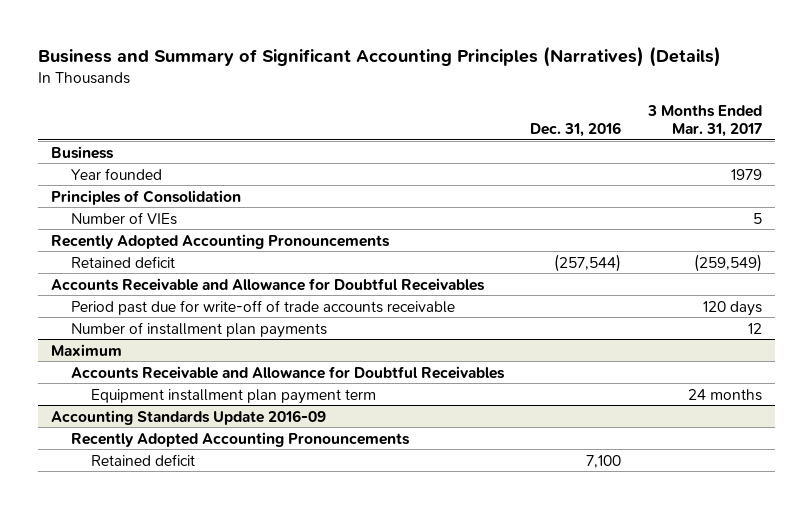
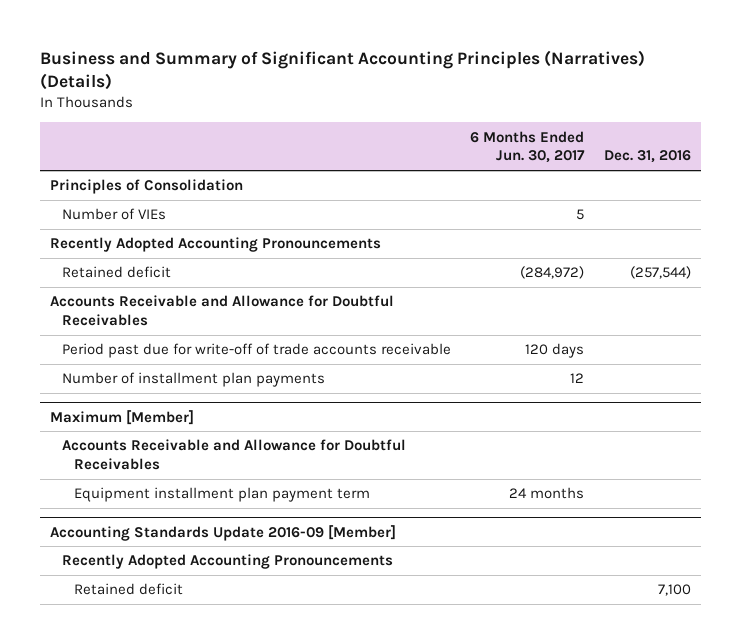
- | Dec. 31, 2016 | 3 Months Ended Mar. 31, 2017
+ | 6 Months Ended Jun. 30, 2017 | Dec. 31, 2016
- Business
- Year founded | | 1979
- Maximum
+ Maximum [Member]
- Accounting Standards Update 2016-09
+ Accounting Standards Update 2016-09 [Member]

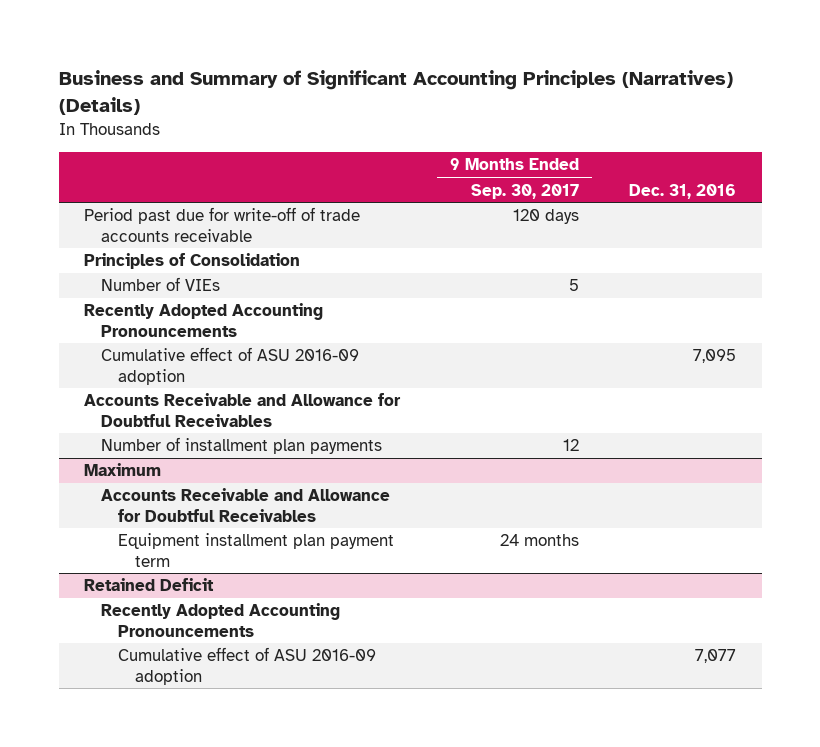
- | 6 Months Ended Jun. 30, 2017 | Dec. 31, 2016
+ | 9 Months Ended Sep. 30, 2017 | Dec. 31, 2016
moved up: Period past due for write-off of trade accounts receivable | 120 days |
- Retained deficit | (284,972) | (257,544)
+ Cumulative effect of ASU 2016-09 adoption | | 7,095
- Maximum [Member]
+ Maximum
- Accounting Standards Update 2016-09 [Member]
- Recently Adopted Accounting Pronouncements
- Retained deficit | | 7,100
+ Retained Deficit
+ Recently Adopted Accounting Pronouncements
+ Cumulative effect of ASU 2016-09 adoption | | 7,077

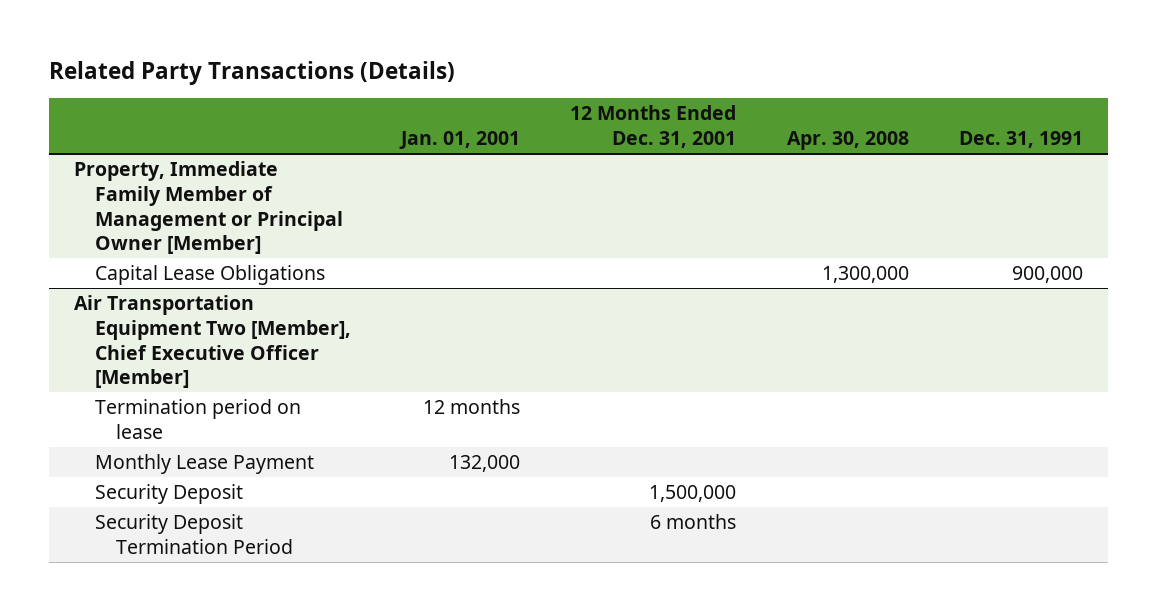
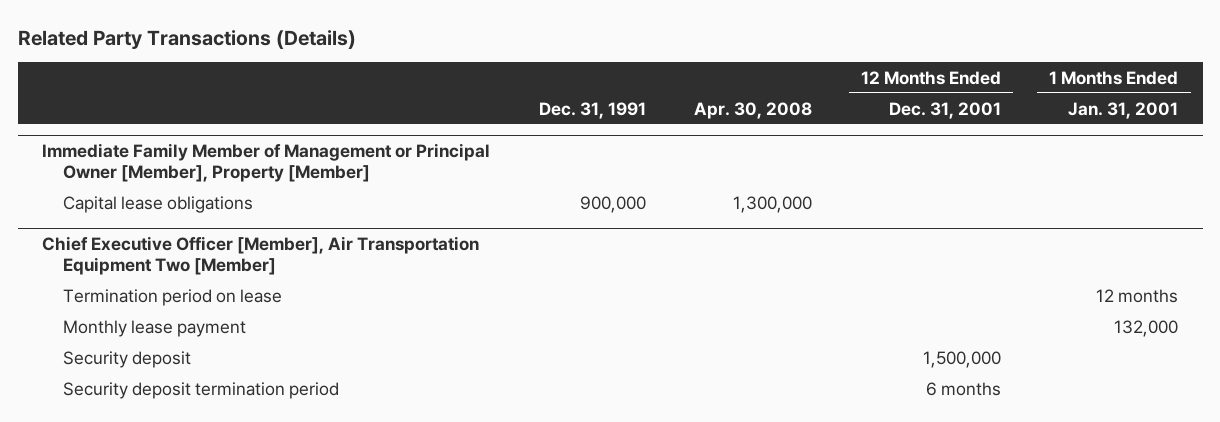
- | Jan. 01, 2001 | 12 Months Ended Dec. 31, 2001 | Apr. 30, 2008 | Dec. 31, 1991
+ | Dec. 31, 1991 | Apr. 30, 2008 | 12 Months Ended Dec. 31, 2001 | 1 Months Ended Jan. 31, 2001
- Property, Immediate Family Member of Management or Principal Owner [Member]
- Capital Lease Obligations | | | 1,300,000 | 900,000
- Air Transportation Equipment Two [Member], Chief Executive Officer [Member]
+ Immediate Family Member of Management or Principal Owner [Member], Property [Member]
+ Capital lease obligations | 900,000 | 1,300,000 | |
+ Chief Executive Officer [Member], Air Transportation Equipment Two [Member]
- Monthly Lease Payment | 132,000 | | |
- Security Deposit | | 1,500,000 | |
- Security Deposit Termination Period | | 6 months | |
+ Monthly lease payment | | | | 132,000
+ Security deposit | | | 1,500,000 |
+ Security deposit termination period | | | 6 months |

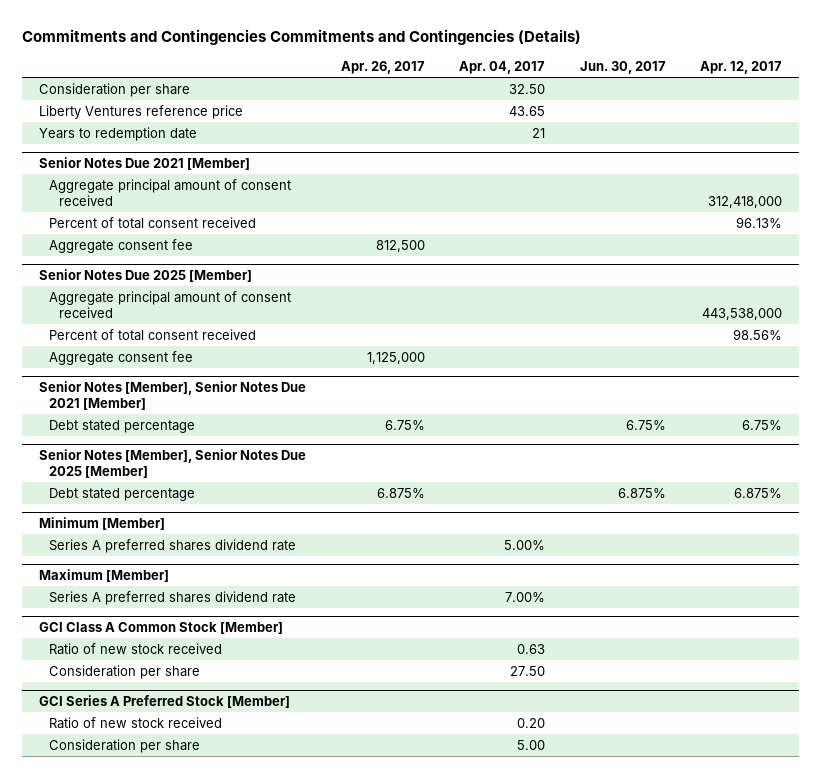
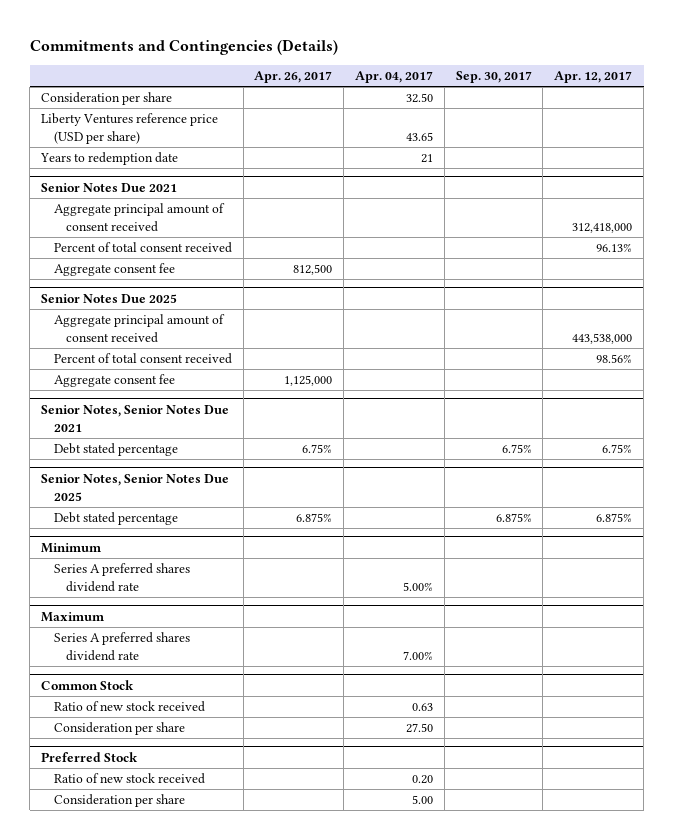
- Commitments and Contingencies Commitments and Contingencies (Details)
+ Commitments and Contingencies (Details)
- | Apr. 26, 2017 | Apr. 04, 2017 | Jun. 30, 2017 | Apr. 12, 2017
+ | Apr. 26, 2017 | Apr. 04, 2017 | Sep. 30, 2017 | Apr. 12, 2017
- Liberty Ventures reference price | | 43.65 | |
+ Liberty Ventures reference price (USD per share) | | 43.65 | |
- Senior Notes Due 2021 [Member]
+ Senior Notes Due 2021
- Senior Notes Due 2025 [Member]
+ Senior Notes Due 2025
- Senior Notes [Member], Senior Notes Due 2021 [Member]
+ Senior Notes, Senior Notes Due 2021
- Senior Notes [Member], Senior Notes Due 2025 [Member]
+ Senior Notes, Senior Notes Due 2025
- Minimum [Member]
+ Minimum
- Maximum [Member]
+ Maximum
- GCI Class A Common Stock [Member]
+ Common Stock
- GCI Series A Preferred Stock [Member]
+ Preferred Stock

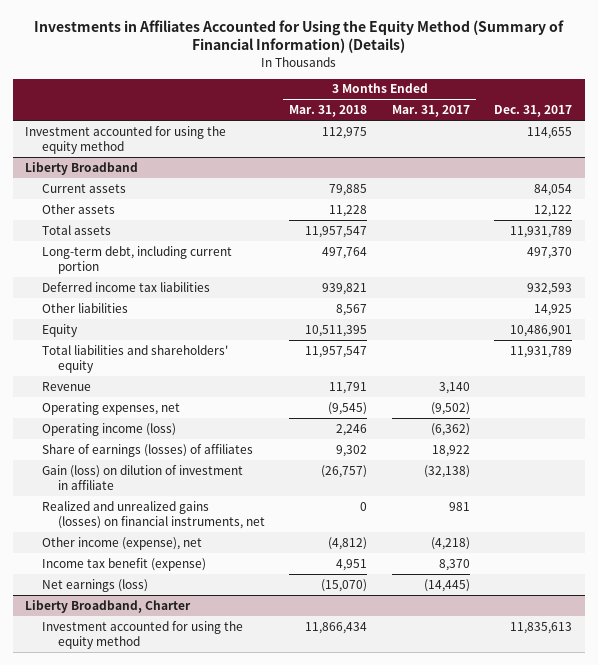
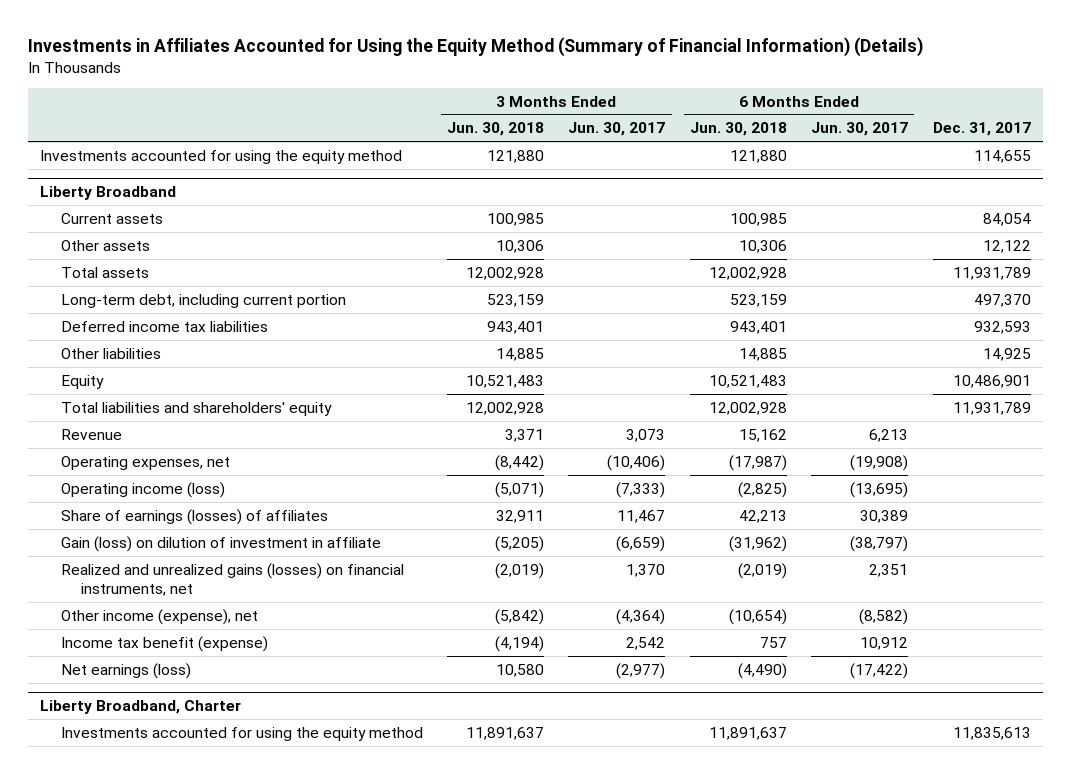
- | 3 Months Ended Mar. 31, 2018 | 3 Months Ended Mar. 31, 2017 | Dec. 31, 2017
+ | 3 Months Ended Jun. 30, 2018 | 3 Months Ended Jun. 30, 2017 | 6 Months Ended Jun. 30, 2018 | 6 Months Ended Jun. 30, 2017 | Dec. 31, 2017
- Investment accounted for using the equity method | 112,975 | | 114,655
+ Investments accounted for using the equity method | 121,880 | | 121,880 | | 114,655
@ Liberty Broadband, Charter
- Investment accounted for using the equity method | 11,866,434 | | 11,835,613
+ Investments accounted for using the equity method | 11,891,637 | | 11,891,637 | | 11,835,613

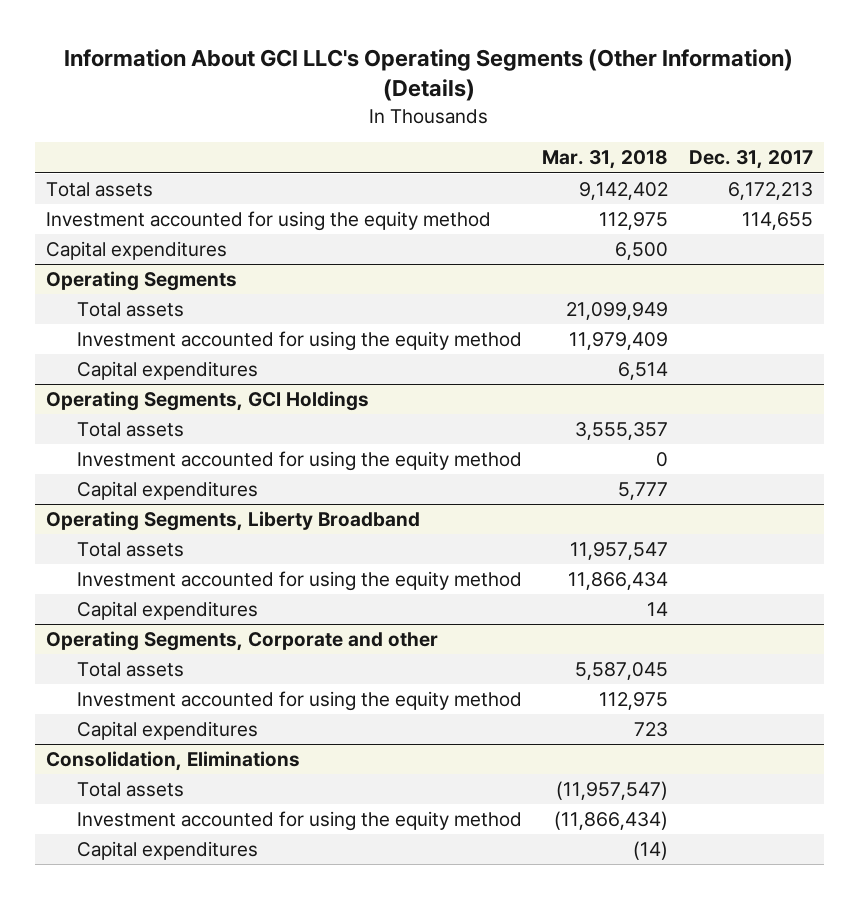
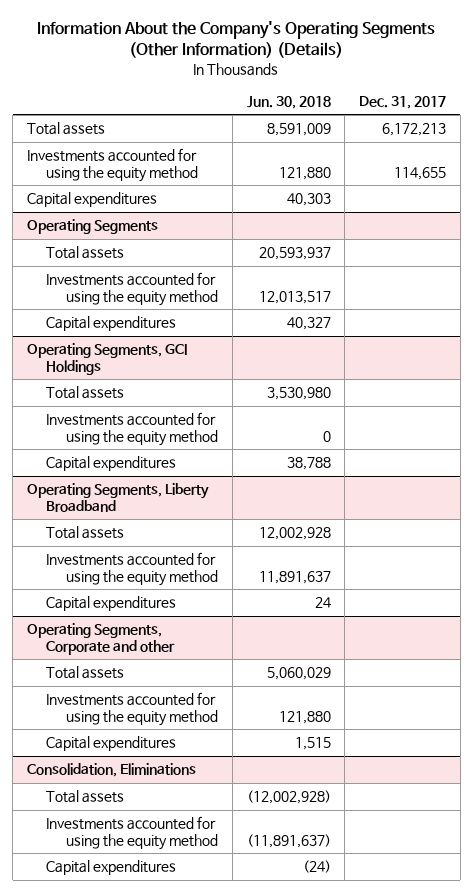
- Information About GCI LLC's Operating Segments (Other Information) (Details)
+ Information About the Company's Operating Segments (Other Information) (Details)
- | Mar. 31, 2018 | Dec. 31, 2017
+ | Jun. 30, 2018 | Dec. 31, 2017
- Investment accounted for using the equity method | 112,975 | 114,655
+ Investments accounted for using the equity method | 121,880 | 114,655
@ Operating Segments
- Investment accounted for using the equity method | 11,979,409 |
+ Investments accounted for using the equity method | 12,013,517 |
@ Operating Segments, GCI Holdings
- Investment accounted for using the equity method | 0 |
+ Investments accounted for using the equity method | 0 |
@ Operating Segments, Liberty Broadband
- Investment accounted for using the equity method | 11,866,434 |
+ Investments accounted for using the equity method | 11,891,637 |
@ Operating Segments, Corporate and other
- Investment accounted for using the equity method | 112,975 |
+ Investments accounted for using the equity method | 121,880 |
@ Consolidation, Eliminations
- Investment accounted for using the equity method | (11,866,434) |
+ Investments accounted for using the equity method | (11,891,637) |

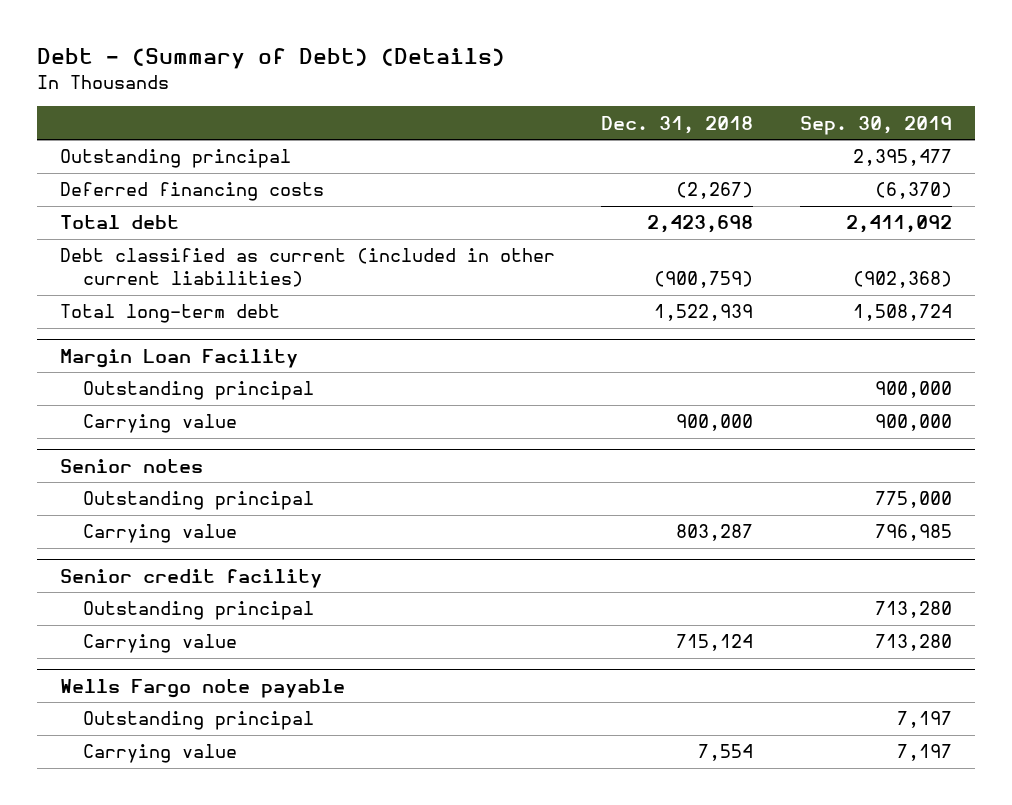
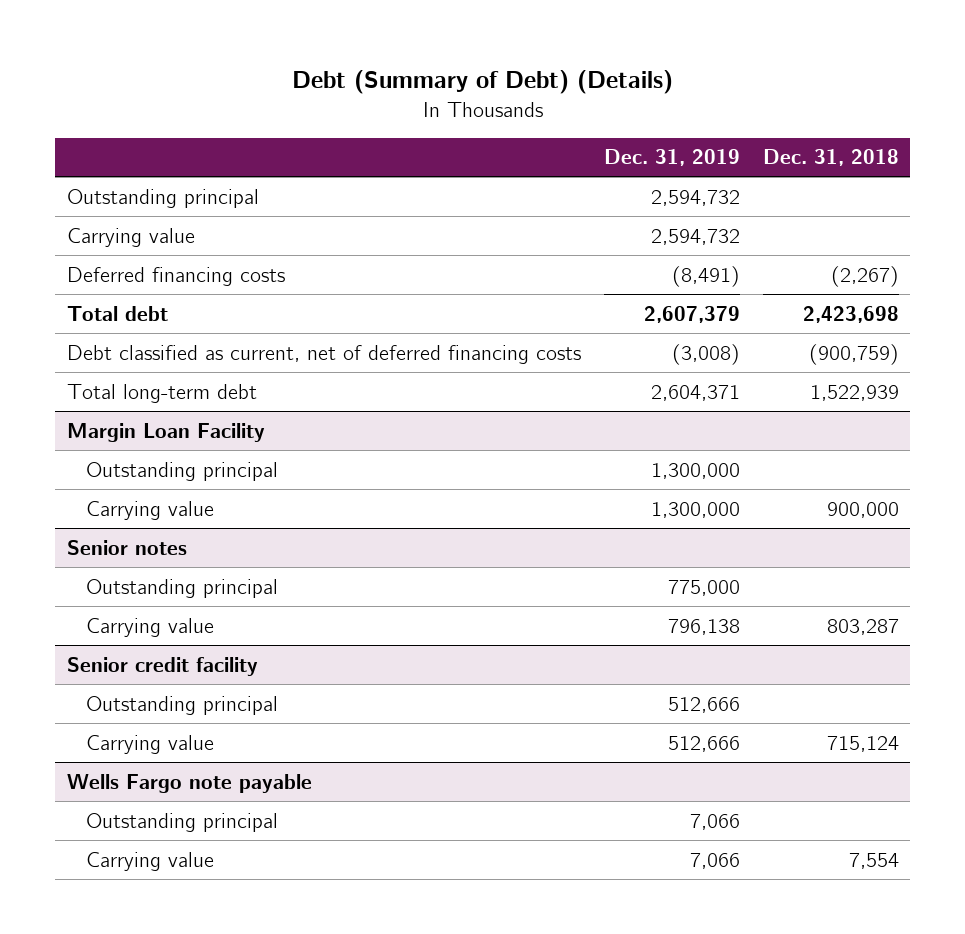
- Debt - (Summary of Debt) (Details)
+ Debt (Summary of Debt) (Details)
- | Dec. 31, 2018 | Sep. 30, 2019
+ | Dec. 31, 2019 | Dec. 31, 2018
+ Carrying value | 2,594,732 |
- Debt classified as current (included in other current liabilities) | (900,759) | (902,368)
+ Debt classified as current, net of deferred financing costs | (3,008) | (900,759)

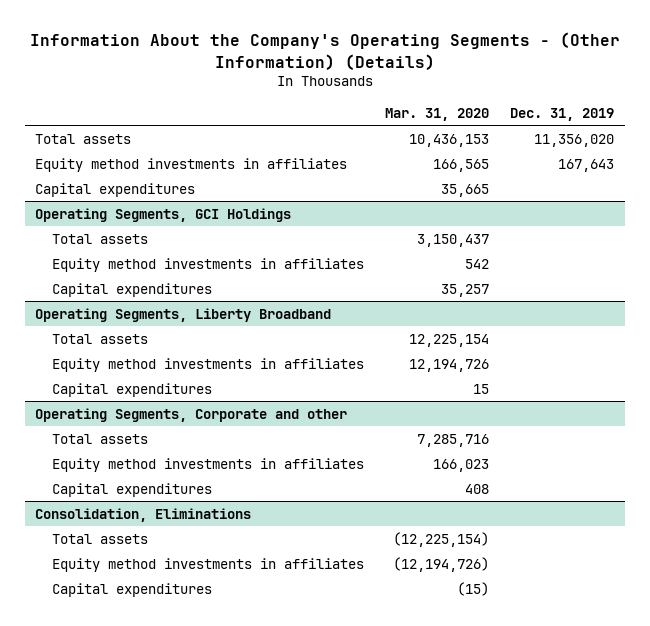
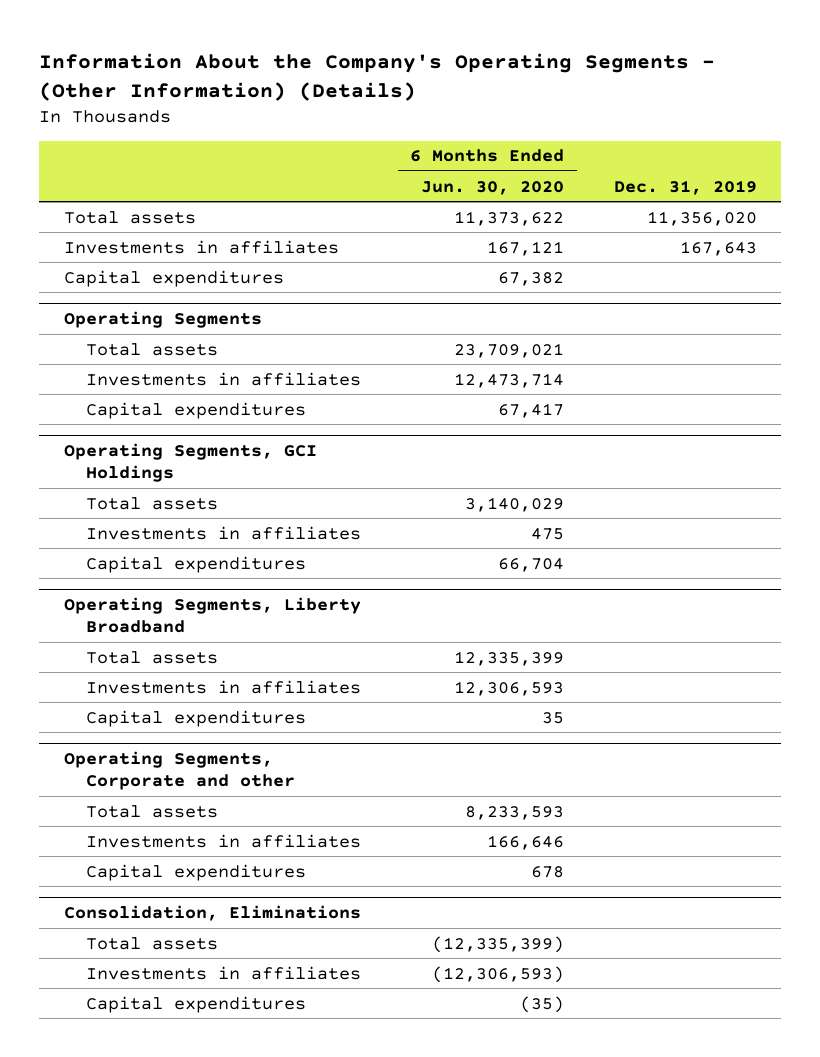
- | Mar. 31, 2020 | Dec. 31, 2019
+ | 6 Months Ended Jun. 30, 2020 | Dec. 31, 2019
- Equity method investments in affiliates | 166,565 | 167,643
+ Investments in affiliates | 167,121 | 167,643
+ Operating Segments
+ Total assets | 23,709,021 |
+ Investments in affiliates | 12,473,714 |
+ Capital expenditures | 67,417 |
@ Operating Segments, GCI Holdings
- Equity method investments in affiliates | 542 |
+ Investments in affiliates | 475 |
@ Operating Segments, Liberty Broadband
- Equity method investments in affiliates | 12,194,726 |
+ Investments in affiliates | 12,306,593 |
@ Operating Segments, Corporate and other
- Equity method investments in affiliates | 166,023 |
+ Investments in affiliates | 166,646 |
@ Consolidation, Eliminations
- Equity method investments in affiliates | (12,194,726) |
+ Investments in affiliates | (12,306,593) |

